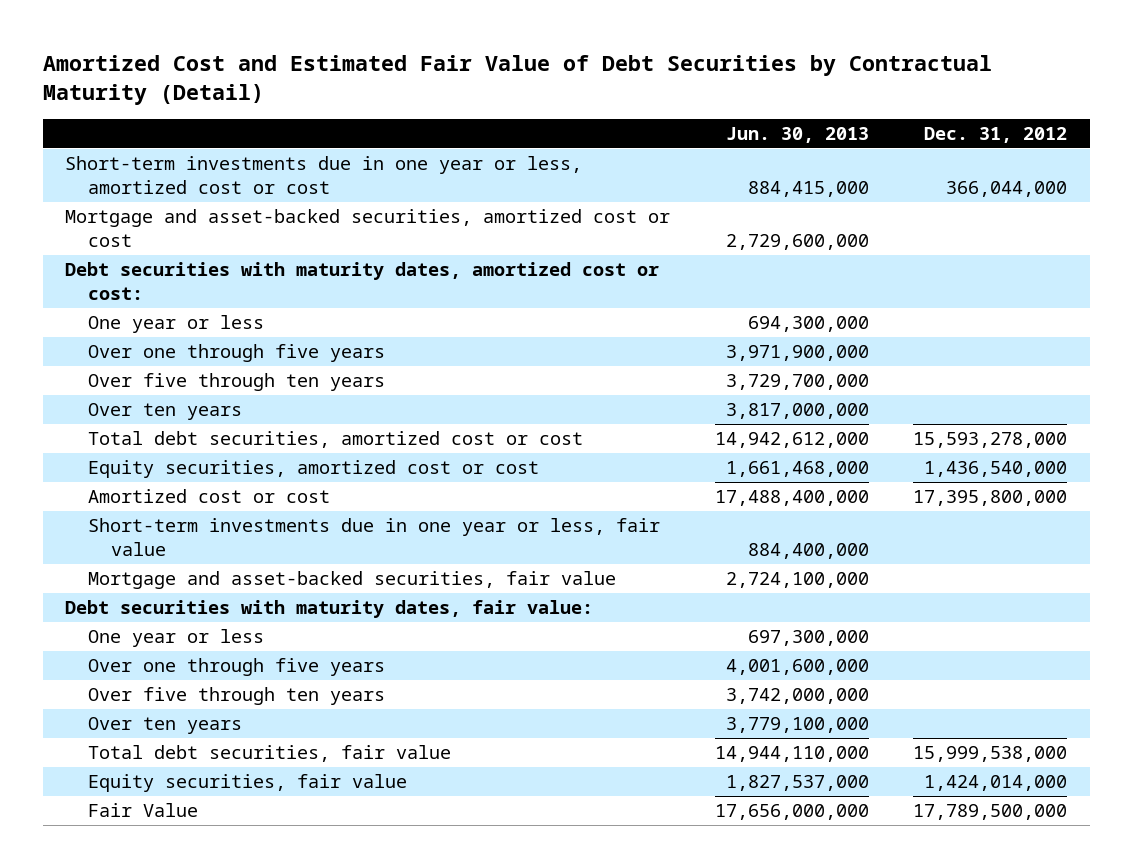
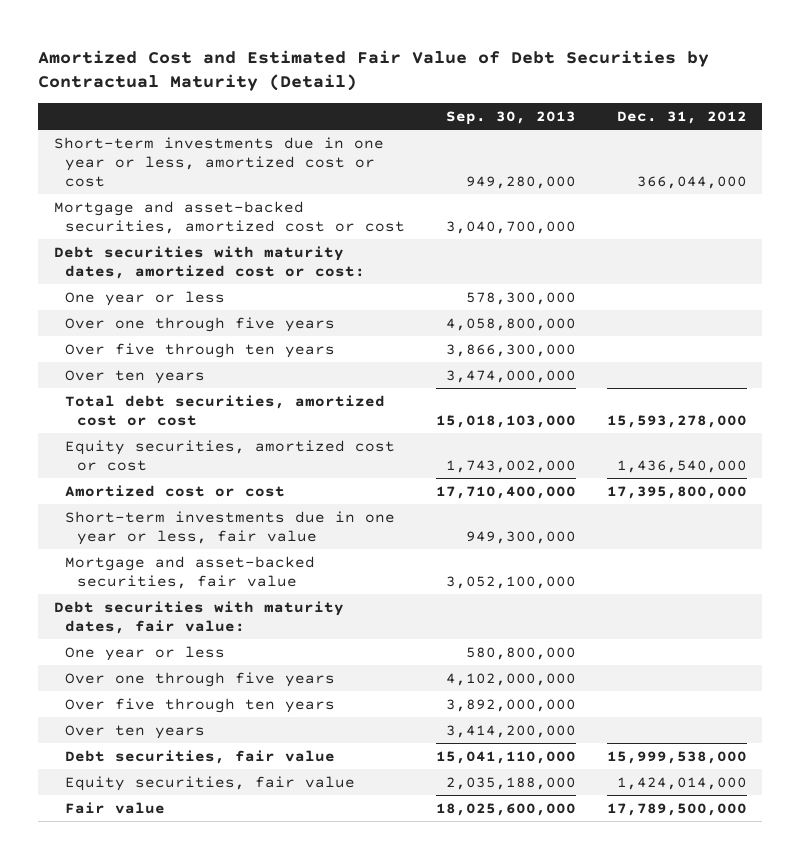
- | Jun. 30, 2013 | Dec. 31, 2012
+ | Sep. 30, 2013 | Dec. 31, 2012
- Total debt securities, fair value | 14,944,110,000 | 15,999,538,000
+ Debt securities, fair value | 15,041,110,000 | 15,999,538,000
- Fair Value | 17,656,000,000 | 17,789,500,000
+ Fair value | 18,025,600,000 | 17,789,500,000

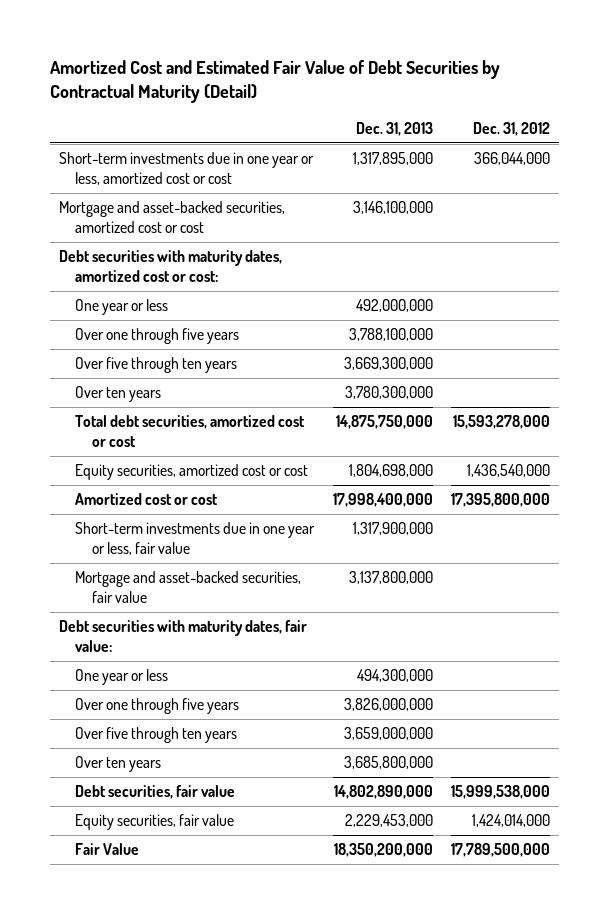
- | Sep. 30, 2013 | Dec. 31, 2012
+ | Dec. 31, 2013 | Dec. 31, 2012
- Fair value | 18,025,600,000 | 17,789,500,000
+ Fair Value | 18,350,200,000 | 17,789,500,000

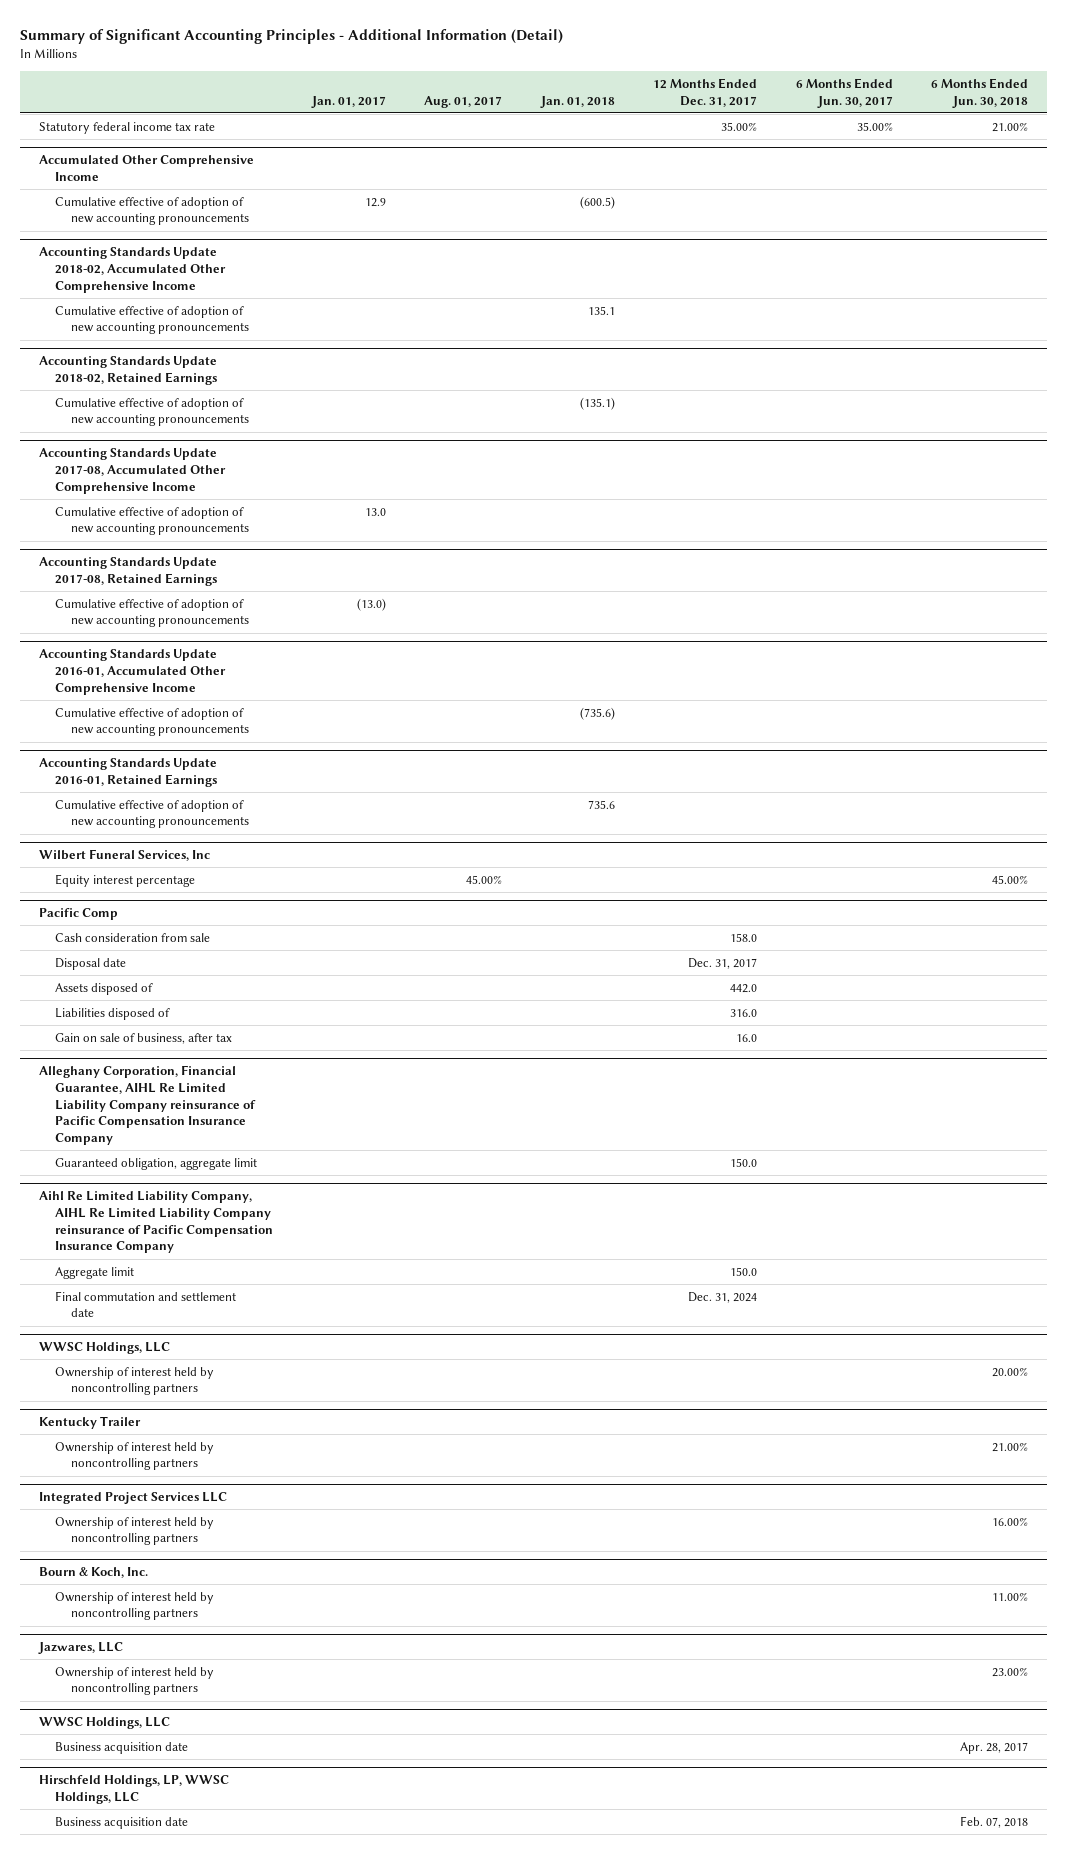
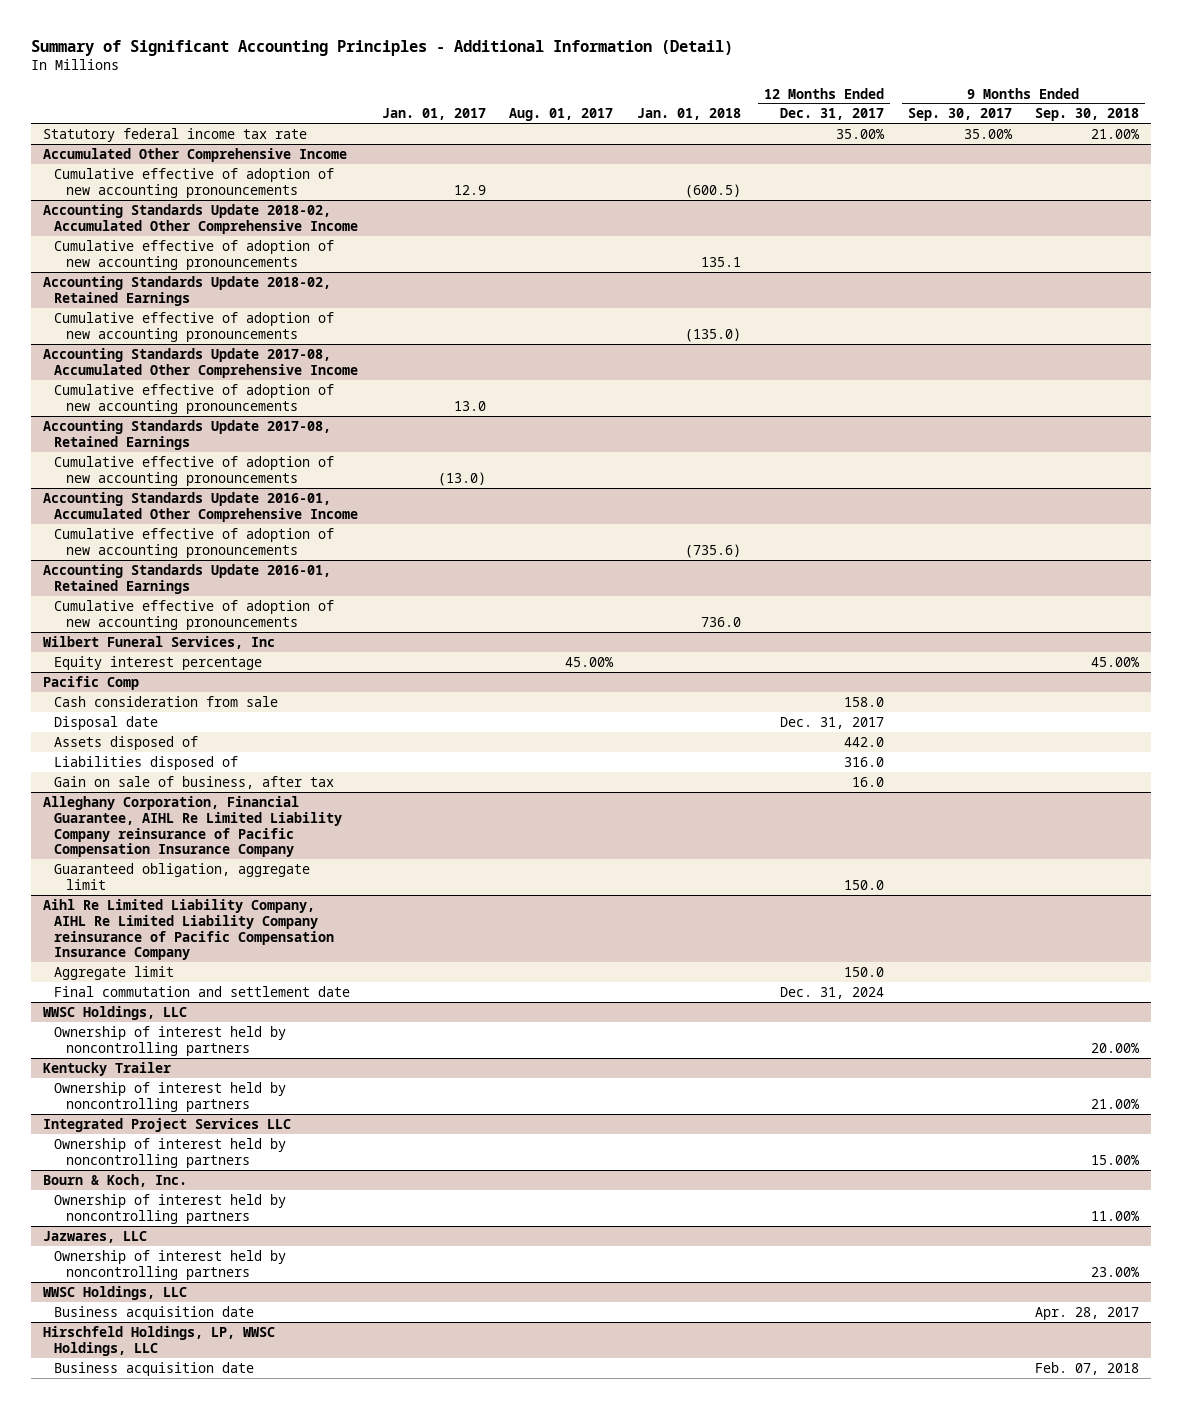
- | Jan. 01, 2017 | Aug. 01, 2017 | Jan. 01, 2018 | 12 Months Ended Dec. 31, 2017 | 6 Months Ended Jun. 30, 2017 | 6 Months Ended Jun. 30, 2018
+ | Jan. 01, 2017 | Aug. 01, 2017 | Jan. 01, 2018 | 12 Months Ended Dec. 31, 2017 | 9 Months Ended Sep. 30, 2017 | 9 Months Ended Sep. 30, 2018
@ Accounting Standards Update 2018-02, Retained Earnings
- Cumulative effective of adoption of new accounting pronouncements | | | (135.1) | | |
+ Cumulative effective of adoption of new accounting pronouncements | | | (135.0) | | |
@ Accounting Standards Update 2016-01, Retained Earnings
- Cumulative effective of adoption of new accounting pronouncements | | | 735.6 | | |
+ Cumulative effective of adoption of new accounting pronouncements | | | 736.0 | | |

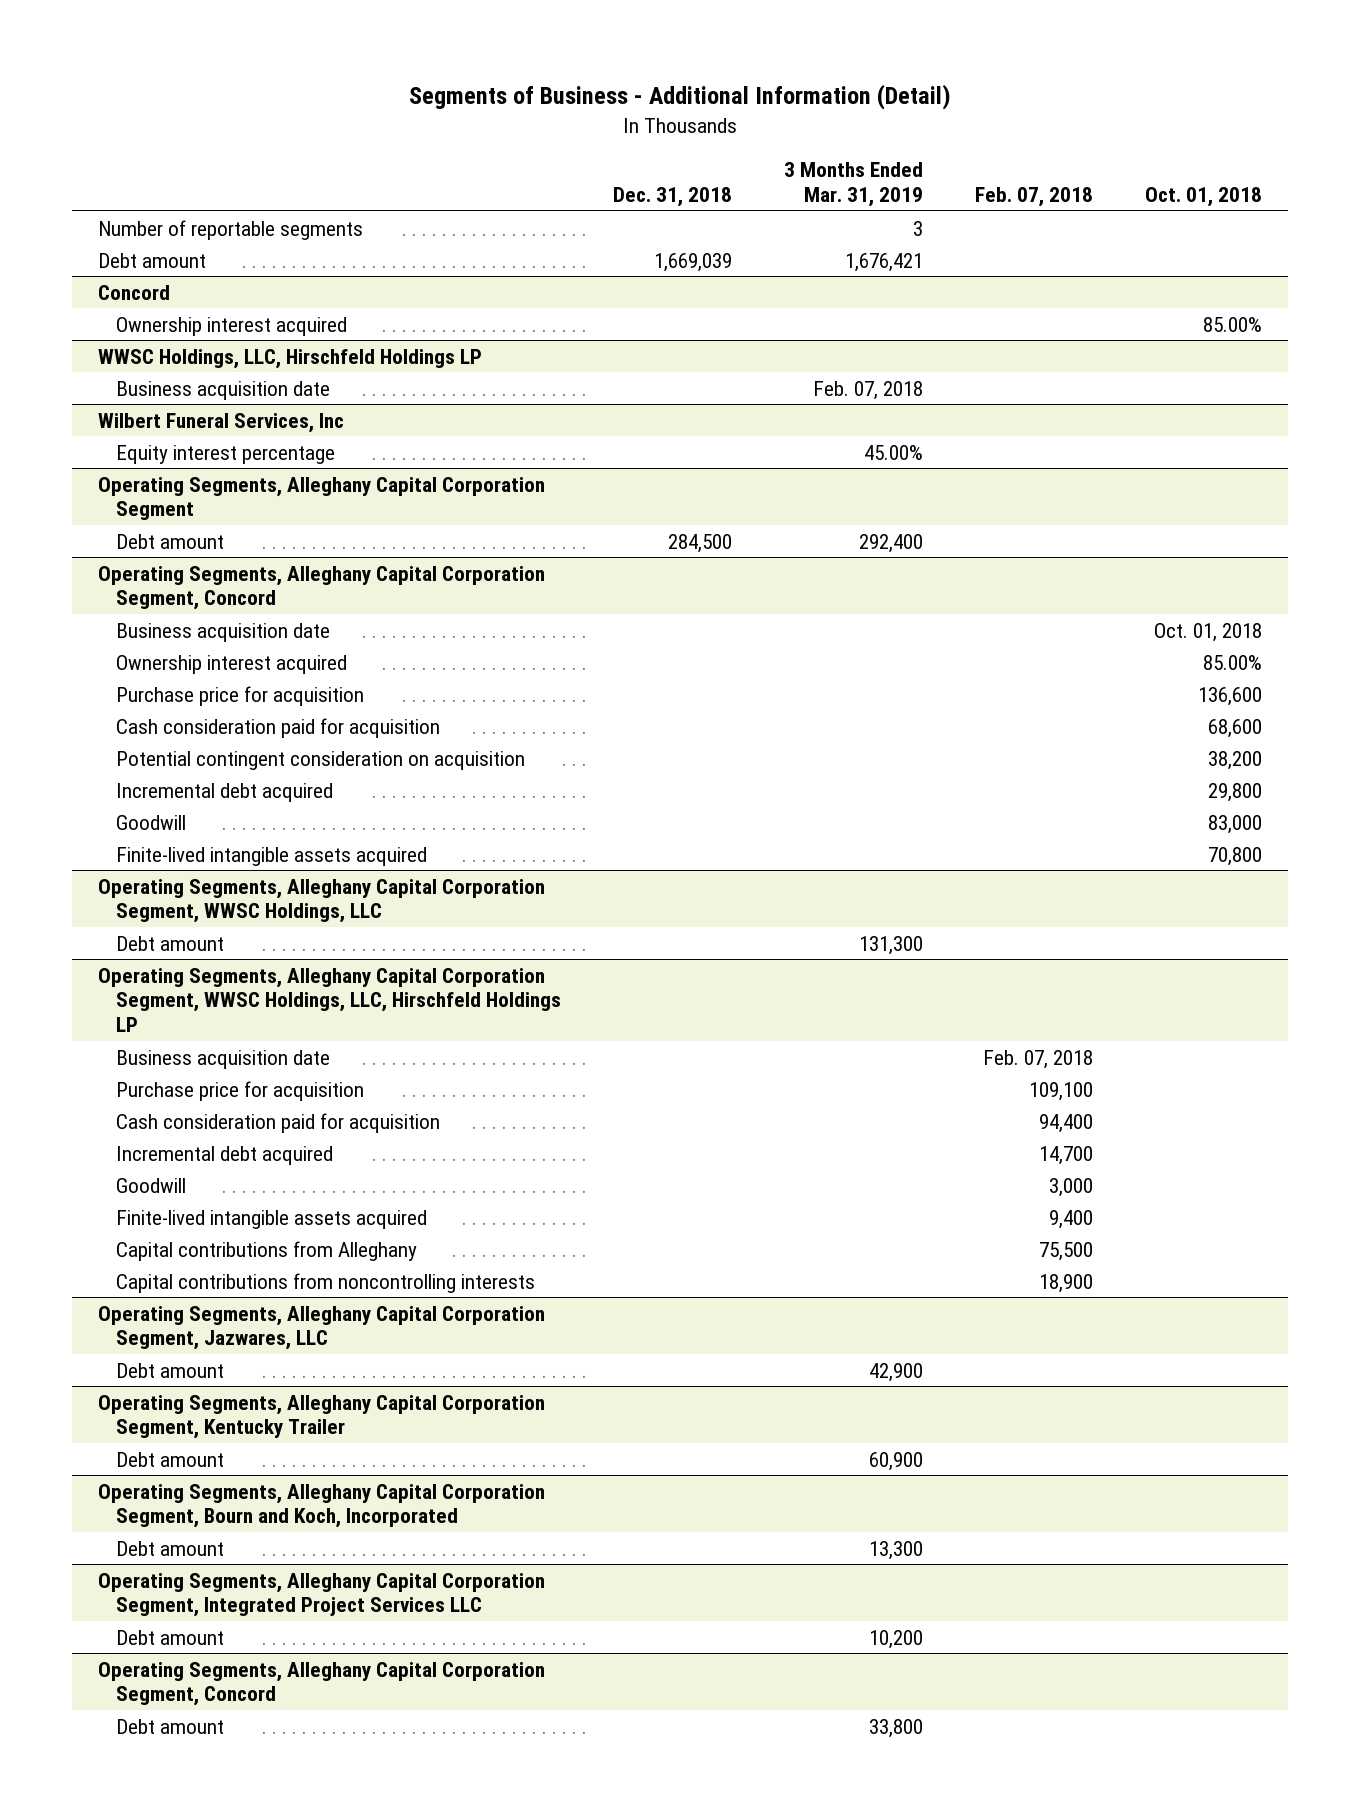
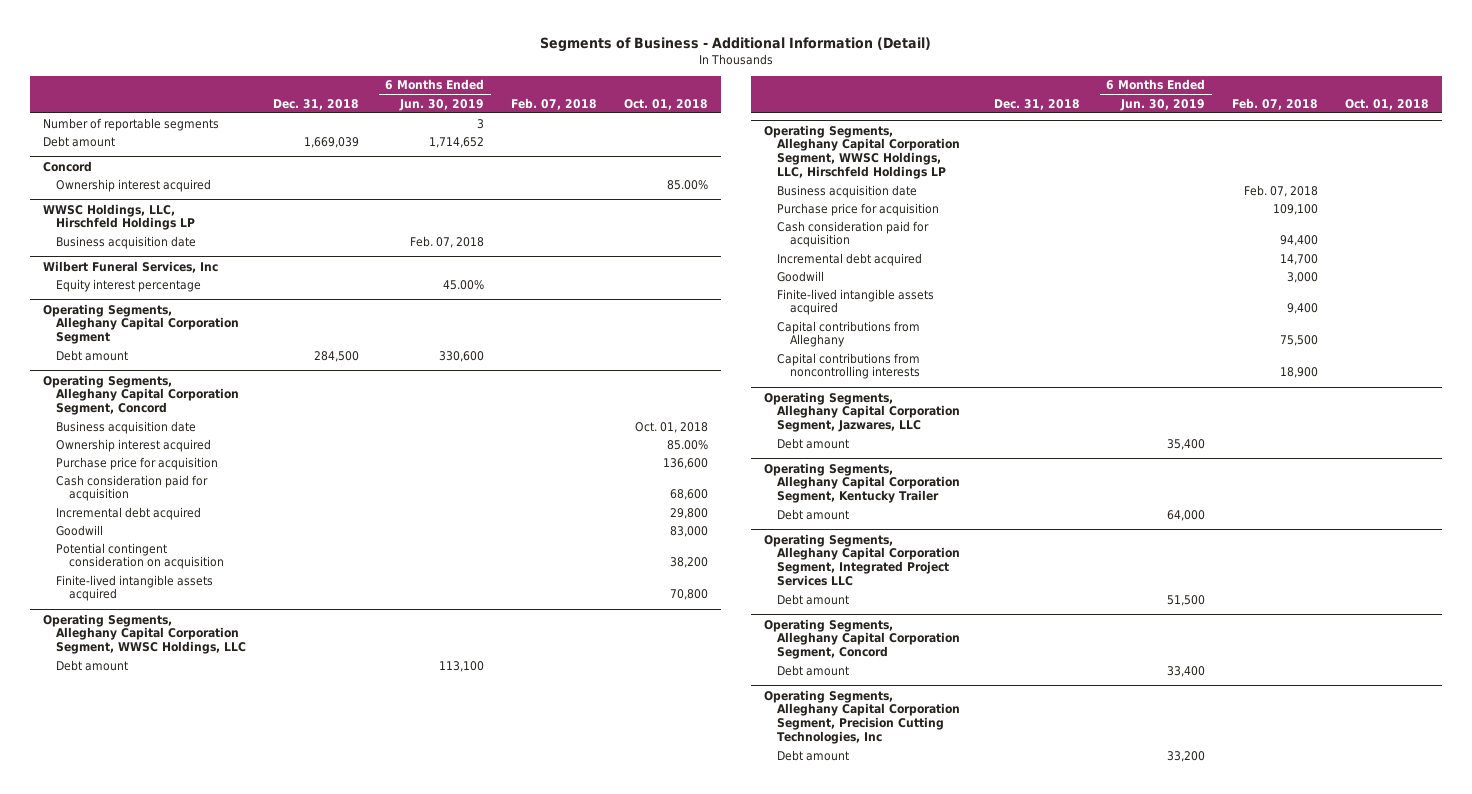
- | Dec. 31, 2018 | 3 Months Ended Mar. 31, 2019 | Feb. 07, 2018 | Oct. 01, 2018
+ | Dec. 31, 2018 | 6 Months Ended Jun. 30, 2019 | Feb. 07, 2018 | Oct. 01, 2018
@ Operating Segments, Alleghany Capital Corporation Segment, Concord
moved down: Potential contingent consideration on acquisition | | | | 38,200
- Operating Segments, Alleghany Capital Corporation Segment, Bourn and Koch, Incorporated
- Debt amount | | 13,300 | |
+ Operating Segments, Alleghany Capital Corporation Segment, Precision Cutting Technologies, Inc
+ Debt amount | | 33,200 | |

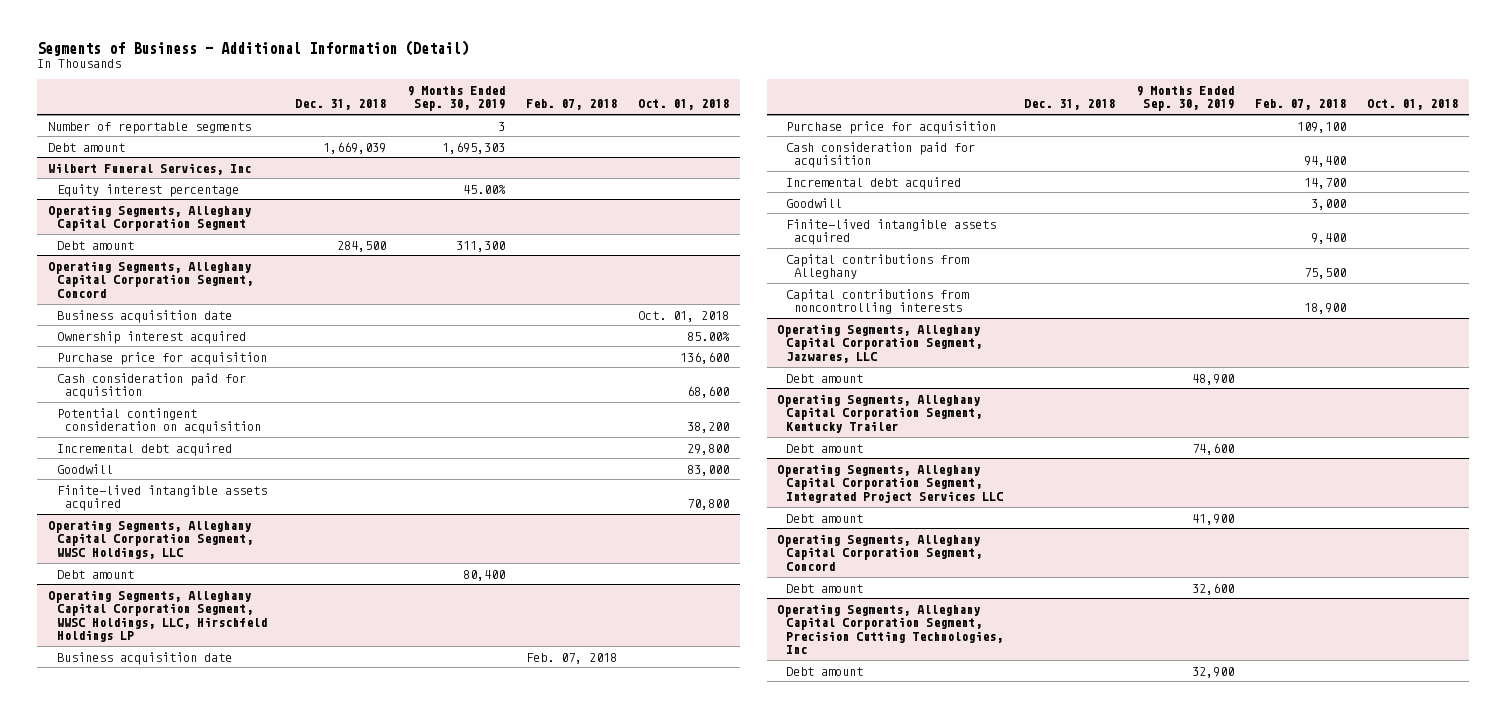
- | Dec. 31, 2018 | 6 Months Ended Jun. 30, 2019 | Feb. 07, 2018 | Oct. 01, 2018
+ | Dec. 31, 2018 | 9 Months Ended Sep. 30, 2019 | Feb. 07, 2018 | Oct. 01, 2018
- Concord
- Ownership interest acquired | | | | 85.00%
- WWSC Holdings, LLC, Hirschfeld Holdings LP
- Business acquisition date | | Feb. 07, 2018 | |
@ Operating Segments, Alleghany Capital Corporation Segment, Concord
moved up: Potential contingent consideration on acquisition | | | | 38,200

